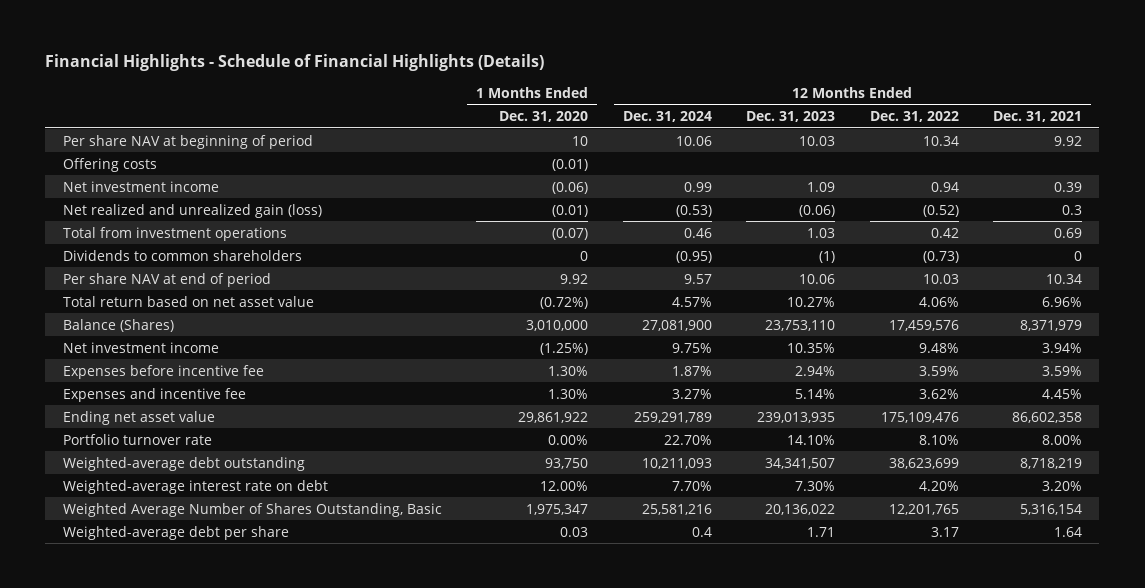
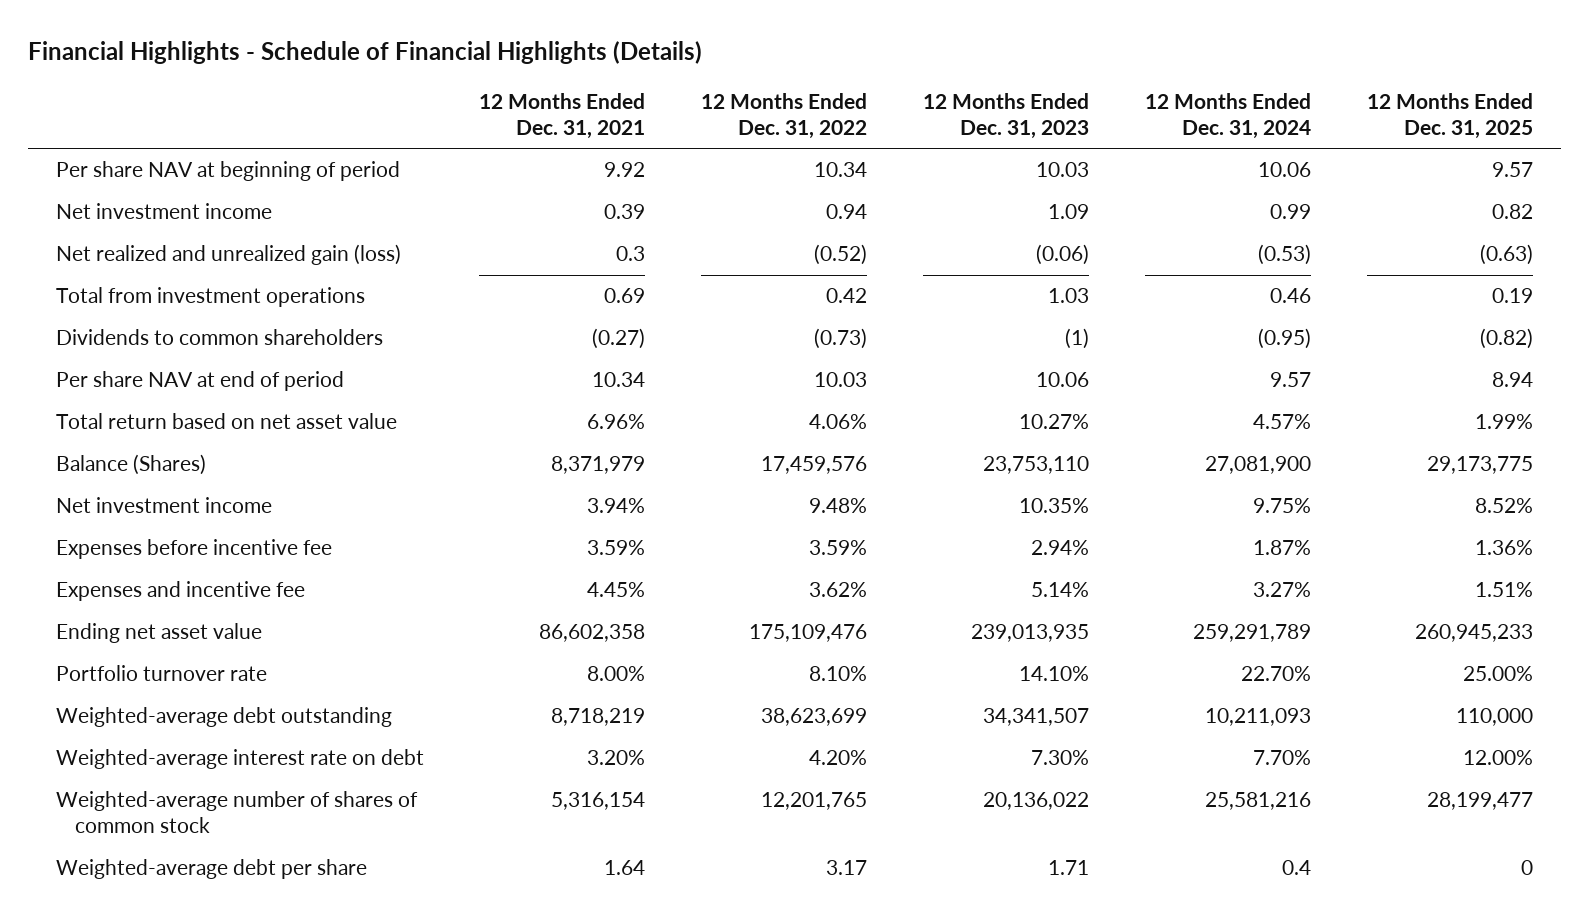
- | 1 Months Ended Dec. 31, 2020 | 12 Months Ended Dec. 31, 2024 | 12 Months Ended Dec. 31, 2023 | 12 Months Ended Dec. 31, 2022 | 12 Months Ended Dec. 31, 2021
+ | 12 Months Ended Dec. 31, 2021 | 12 Months Ended Dec. 31, 2022 | 12 Months Ended Dec. 31, 2023 | 12 Months Ended Dec. 31, 2024 | 12 Months Ended Dec. 31, 2025
- Offering costs | (0.01) | | | |
- Dividends to common shareholders | 0 | (0.95) | (1) | (0.73) | 0
+ Dividends to common shareholders | (0.27) | (0.73) | (1) | (0.95) | (0.82)
- Weighted Average Number of Shares Outstanding, Basic | 1,975,347 | 25,581,216 | 20,136,022 | 12,201,765 | 5,316,154
+ Weighted-average number of shares of common stock | 5,316,154 | 12,201,765 | 20,136,022 | 25,581,216 | 28,199,477

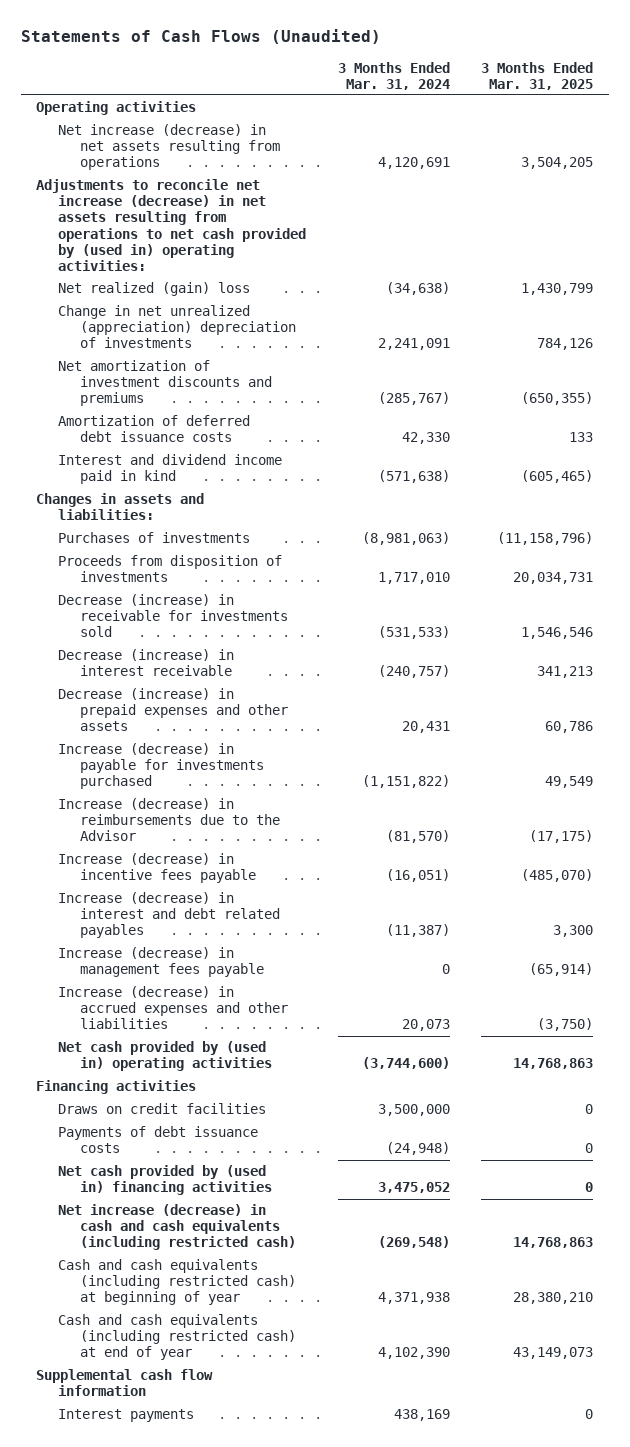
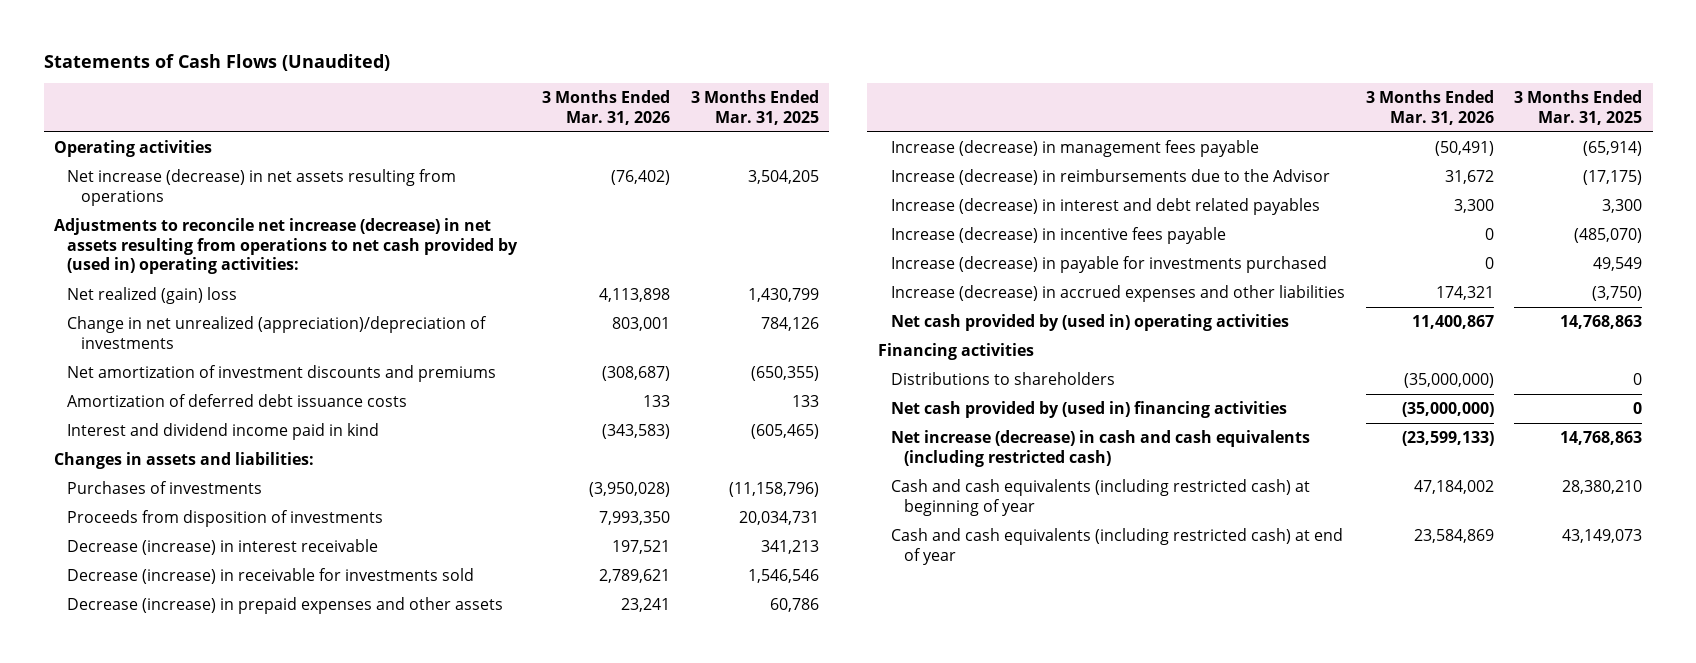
- | 3 Months Ended Mar. 31, 2024 | 3 Months Ended Mar. 31, 2025
+ | 3 Months Ended Mar. 31, 2026 | 3 Months Ended Mar. 31, 2025
- Change in net unrealized (appreciation) depreciation of investments | 2,241,091 | 784,126
+ Change in net unrealized (appreciation)/depreciation of investments | 803,001 | 784,126
moved down: Decrease (increase) in receivable for investments sold | 2,789,621 | 1,546,546
moved up: Increase (decrease) in management fees payable | (50,491) | (65,914)
moved down: Increase (decrease) in incentive fees payable | 0 | (485,070)
moved down: Increase (decrease) in payable for investments purchased | 0 | 49,549
- Draws on credit facilities | 3,500,000 | 0
- Payments of debt issuance costs | (24,948) | 0
+ Distributions to shareholders | (35,000,000) | 0
- Supplemental cash flow information
- Interest payments | 438,169 | 0

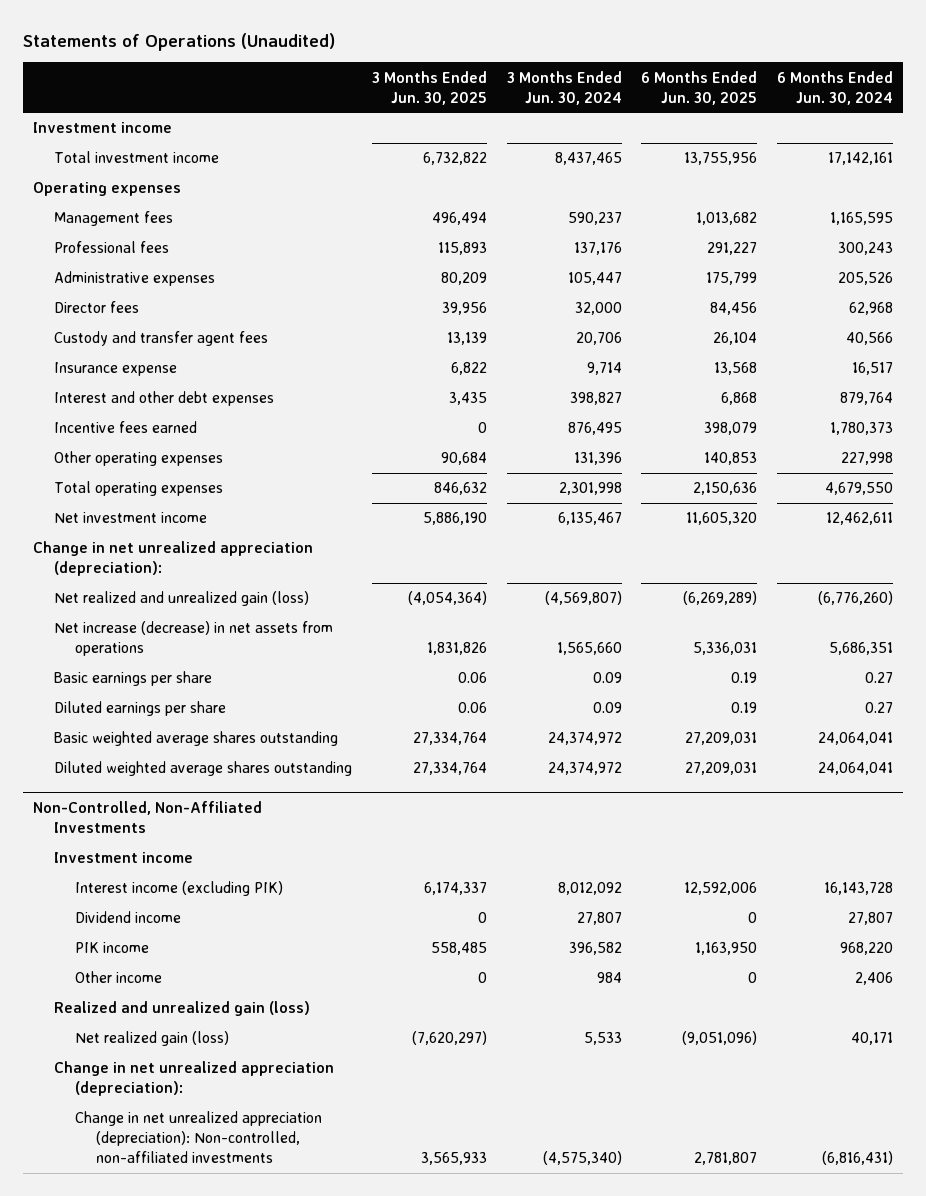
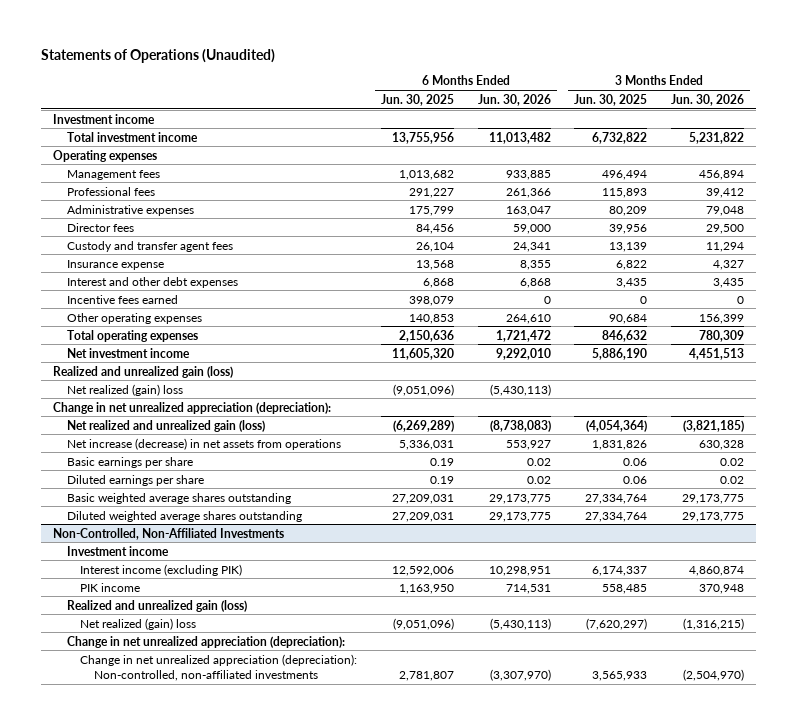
- | 3 Months Ended Jun. 30, 2025 | 3 Months Ended Jun. 30, 2024 | 6 Months Ended Jun. 30, 2025 | 6 Months Ended Jun. 30, 2024
+ | 6 Months Ended Jun. 30, 2025 | 6 Months Ended Jun. 30, 2026 | 3 Months Ended Jun. 30, 2025 | 3 Months Ended Jun. 30, 2026
+ Realized and unrealized gain (loss)
+ Net realized (gain) loss | (9,051,096) | (5,430,113) | |
@ Non-Controlled, Non-Affiliated Investments
- Dividend income | 0 | 27,807 | 0 | 27,807
- Other income | 0 | 984 | 0 | 2,406
- Net realized gain (loss) | (7,620,297) | 5,533 | (9,051,096) | 40,171
+ Net realized (gain) loss | (9,051,096) | (5,430,113) | (7,620,297) | (1,316,215)

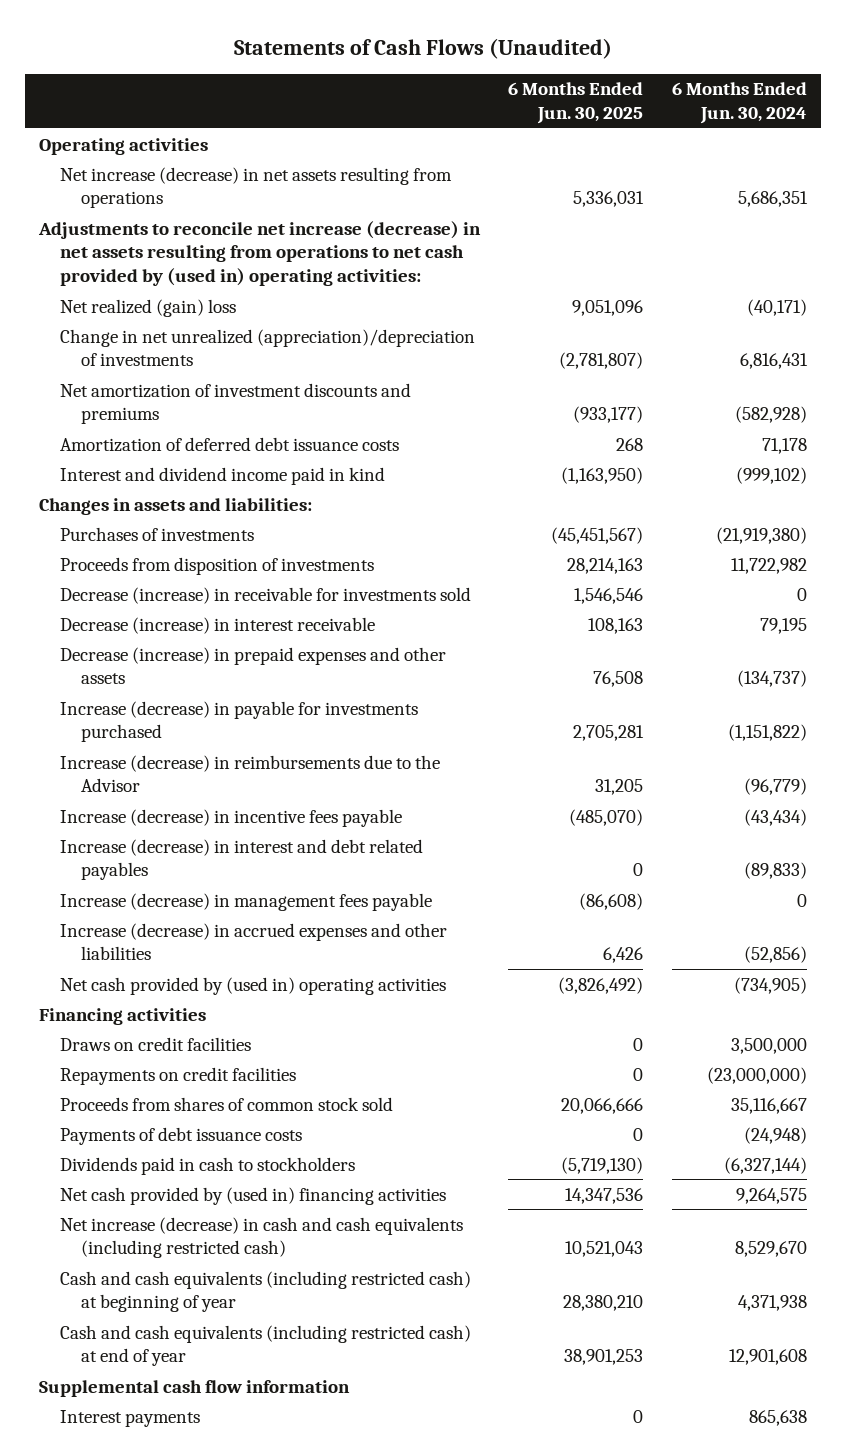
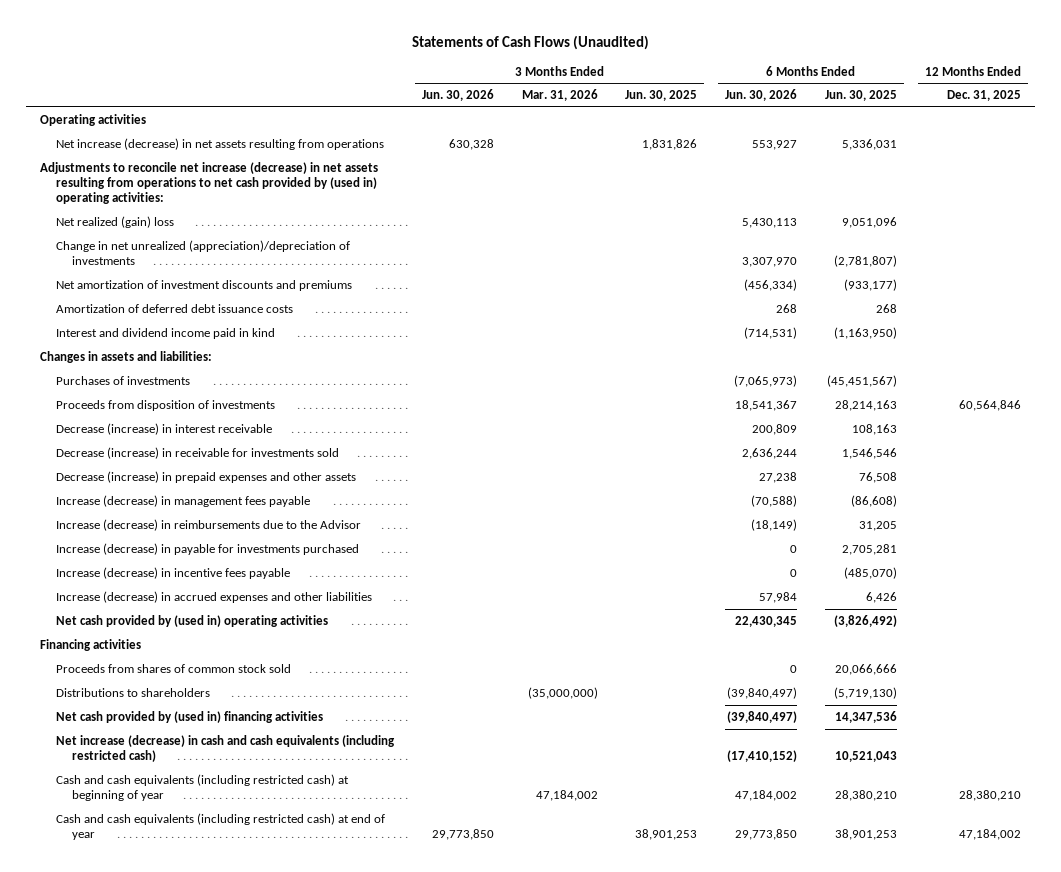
- | 6 Months Ended Jun. 30, 2025 | 6 Months Ended Jun. 30, 2024
+ | 3 Months Ended Jun. 30, 2026 | 3 Months Ended Mar. 31, 2026 | 3 Months Ended Jun. 30, 2025 | 6 Months Ended Jun. 30, 2026 | 6 Months Ended Jun. 30, 2025 | 12 Months Ended Dec. 31, 2025
moved down: Decrease (increase) in receivable for investments sold | | | | 2,636,244 | 1,546,546 |
moved up: Increase (decrease) in management fees payable | | | | (70,588) | (86,608) |
moved down: Increase (decrease) in payable for investments purchased | | | | 0 | 2,705,281 |
- Increase (decrease) in interest and debt related payables | 0 | (89,833)
- Draws on credit facilities | 0 | 3,500,000
- Repayments on credit facilities | 0 | (23,000,000)
- Payments of debt issuance costs | 0 | (24,948)
- Dividends paid in cash to stockholders | (5,719,130) | (6,327,144)
+ Distributions to shareholders | | (35,000,000) | | (39,840,497) | (5,719,130) |
- Supplemental cash flow information
- Interest payments | 0 | 865,638

